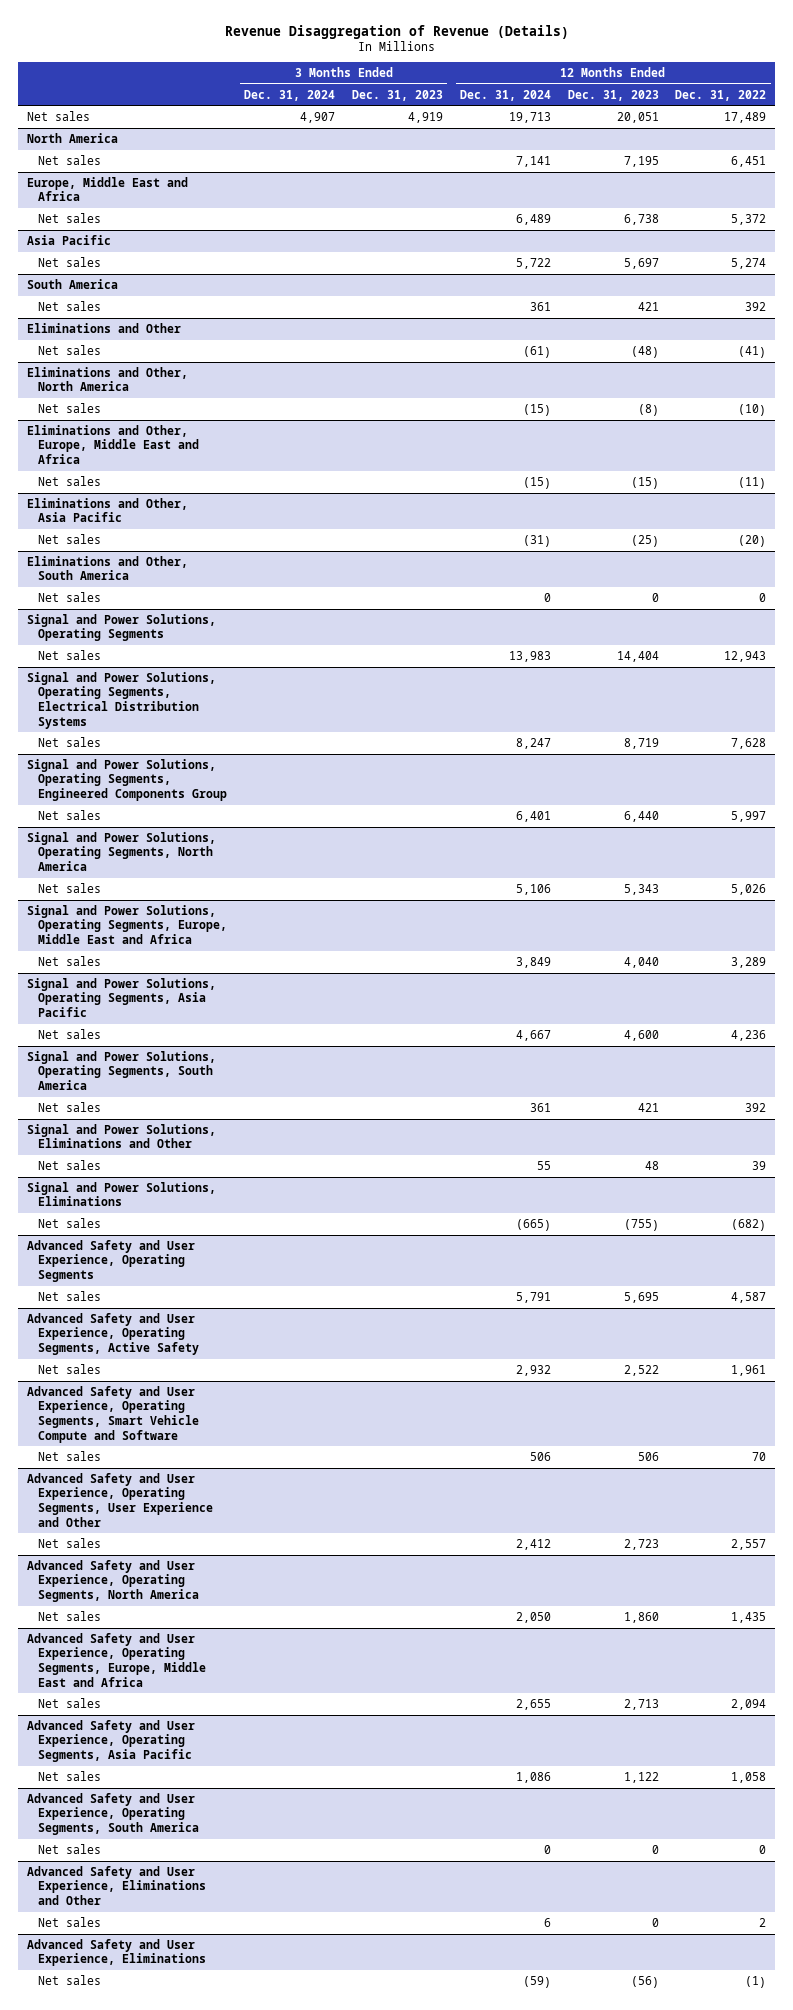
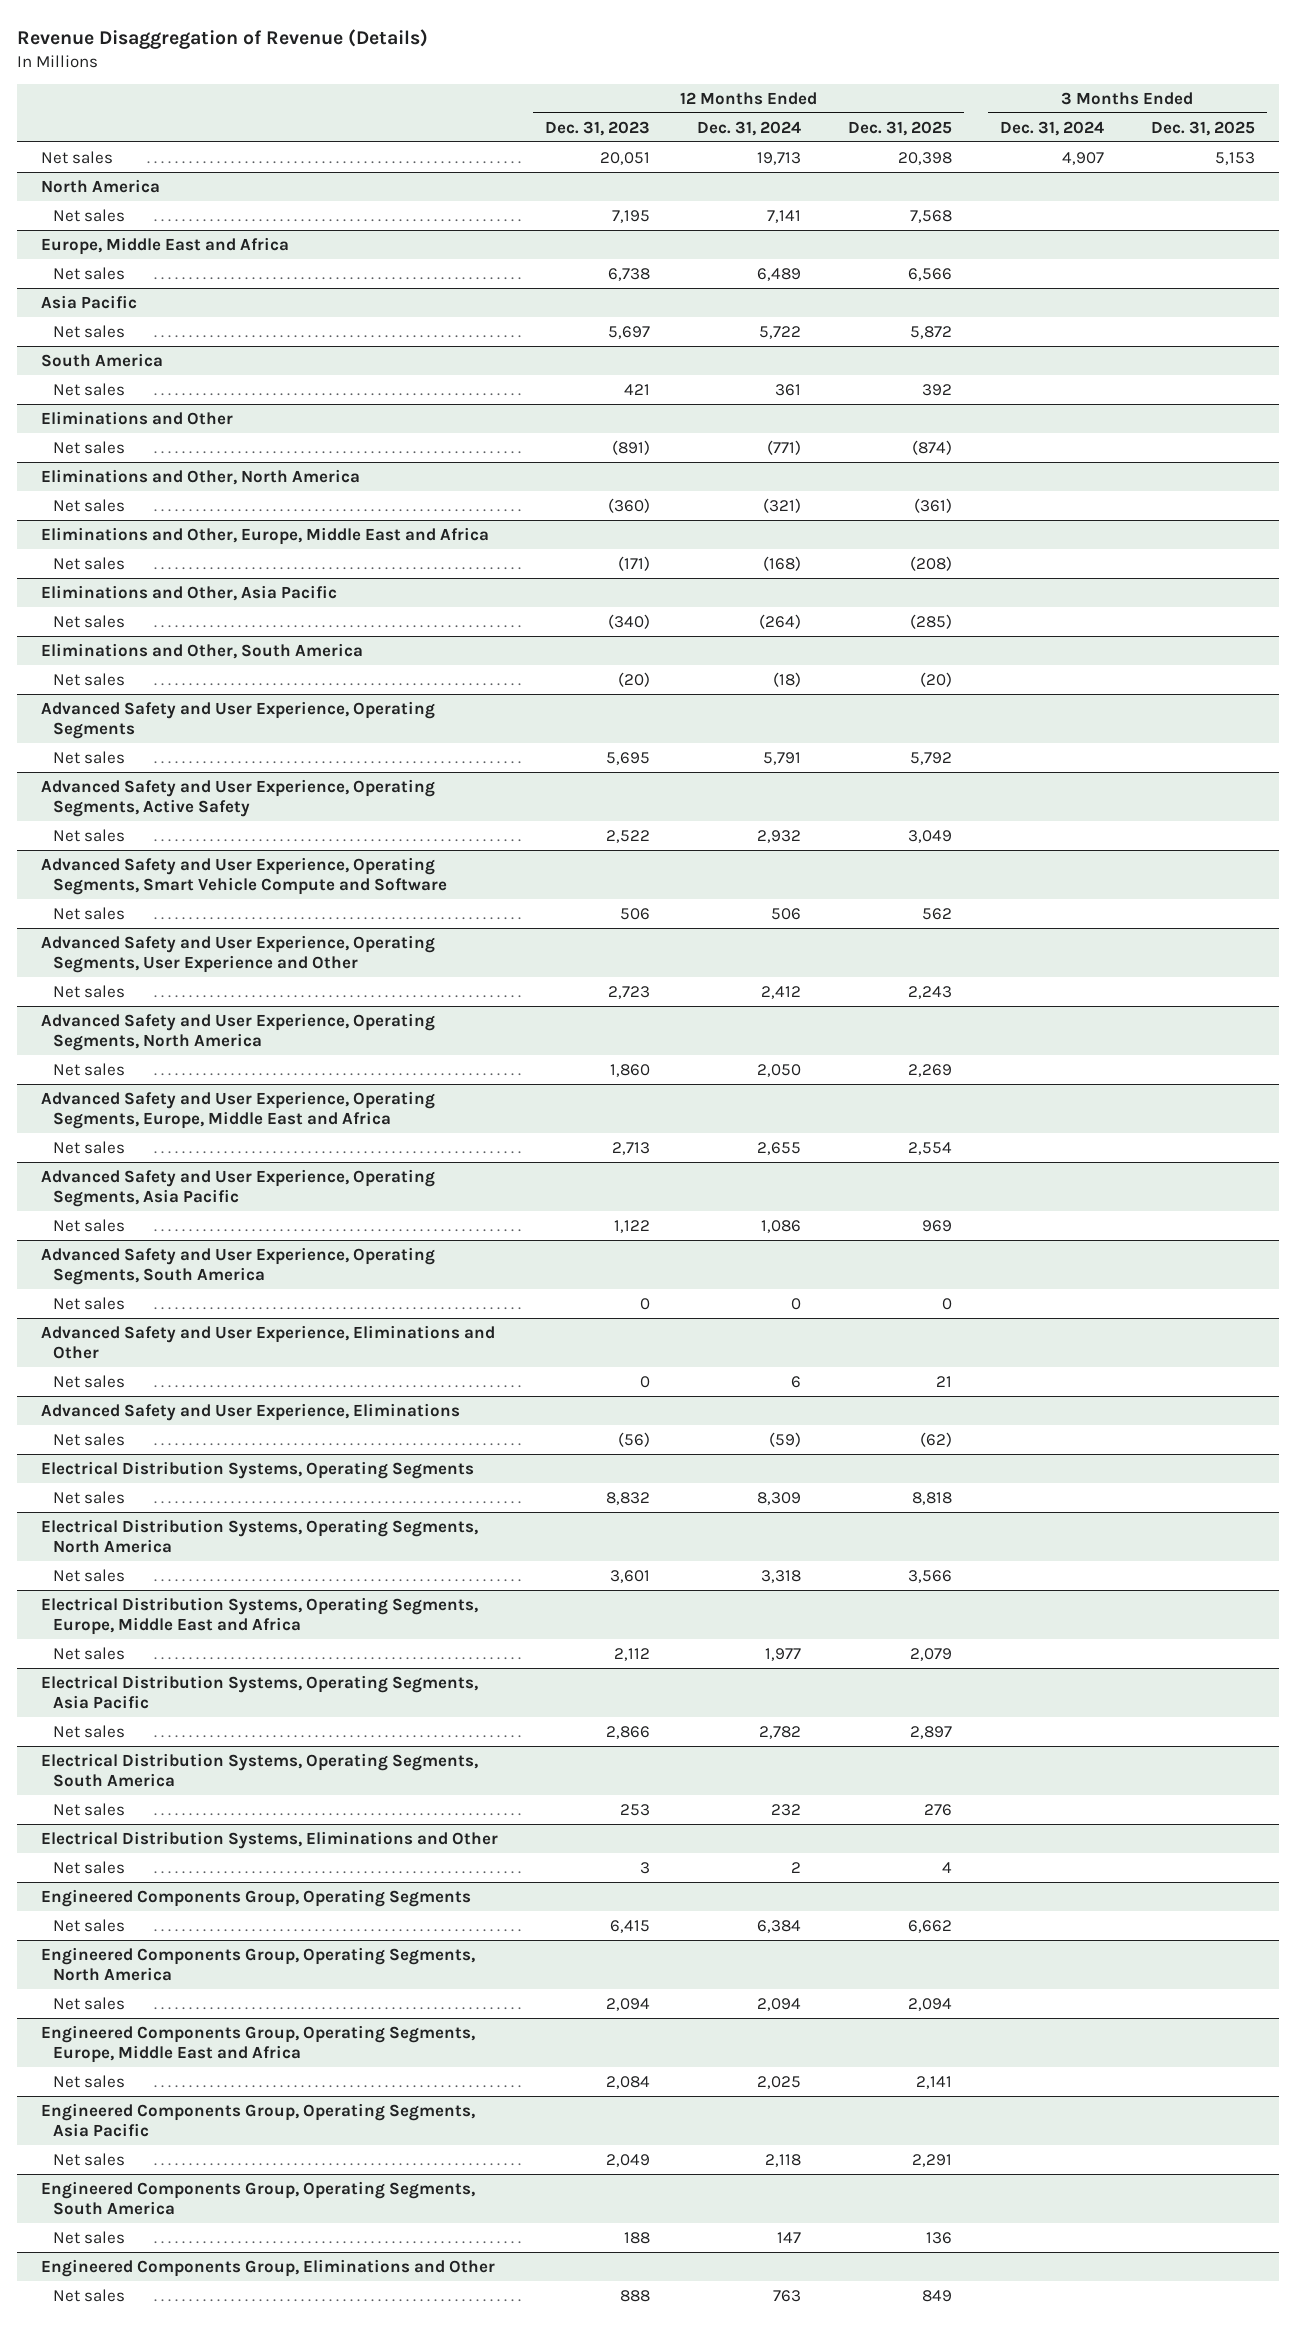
- | 3 Months Ended Dec. 31, 2024 | 3 Months Ended Dec. 31, 2023 | 12 Months Ended Dec. 31, 2024 | 12 Months Ended Dec. 31, 2023 | 12 Months Ended Dec. 31, 2022
+ | 12 Months Ended Dec. 31, 2023 | 12 Months Ended Dec. 31, 2024 | 12 Months Ended Dec. 31, 2025 | 3 Months Ended Dec. 31, 2024 | 3 Months Ended Dec. 31, 2025
@ Eliminations and Other
- Net sales | | | (61) | (48) | (41)
+ Net sales | (891) | (771) | (874) | |
@ Eliminations and Other, North America
- Net sales | | | (15) | (8) | (10)
+ Net sales | (360) | (321) | (361) | |
@ Eliminations and Other, Europe, Middle East and Africa
- Net sales | | | (15) | (15) | (11)
+ Net sales | (171) | (168) | (208) | |
@ Eliminations and Other, Asia Pacific
- Net sales | | | (31) | (25) | (20)
+ Net sales | (340) | (264) | (285) | |
@ Eliminations and Other, South America
- Net sales | | | 0 | 0 | 0
- Signal and Power Solutions, Operating Segments
- Net sales | | | 13,983 | 14,404 | 12,943
- Signal and Power Solutions, Operating Segments, Electrical Distribution Systems
- Net sales | | | 8,247 | 8,719 | 7,628
- Signal and Power Solutions, Operating Segments, Engineered Components Group
- Net sales | | | 6,401 | 6,440 | 5,997
- Signal and Power Solutions, Operating Segments, North America
- Net sales | | | 5,106 | 5,343 | 5,026
- Signal and Power Solutions, Operating Segments, Europe, Middle East and Africa
- Net sales | | | 3,849 | 4,040 | 3,289
- Signal and Power Solutions, Operating Segments, Asia Pacific
- Net sales | | | 4,667 | 4,600 | 4,236
- Signal and Power Solutions, Operating Segments, South America
- Net sales | | | 361 | 421 | 392
- Signal and Power Solutions, Eliminations and Other
- Net sales | | | 55 | 48 | 39
- Signal and Power Solutions, Eliminations
- Net sales | | | (665) | (755) | (682)
@ Eliminations and Other, South America
+ Net sales | (20) | (18) | (20) | |
+ Electrical Distribution Systems, Operating Segments
+ Net sales | 8,832 | 8,309 | 8,818 | |
+ Electrical Distribution Systems, Operating Segments, North America
+ Net sales | 3,601 | 3,318 | 3,566 | |
+ Electrical Distribution Systems, Operating Segments, Europe, Middle East and Africa
+ Net sales | 2,112 | 1,977 | 2,079 | |
+ Electrical Distribution Systems, Operating Segments, Asia Pacific
+ Net sales | 2,866 | 2,782 | 2,897 | |
+ Electrical Distribution Systems, Operating Segments, South America
+ Net sales | 253 | 232 | 276 | |
+ Electrical Distribution Systems, Eliminations and Other
+ Net sales | 3 | 2 | 4 | |
+ Engineered Components Group, Operating Segments
+ Net sales | 6,415 | 6,384 | 6,662 | |
+ Engineered Components Group, Operating Segments, North America
+ Net sales | 2,094 | 2,094 | 2,094 | |
+ Engineered Components Group, Operating Segments, Europe, Middle East and Africa
+ Net sales | 2,084 | 2,025 | 2,141 | |
+ Engineered Components Group, Operating Segments, Asia Pacific
+ Net sales | 2,049 | 2,118 | 2,291 | |
+ Engineered Components Group, Operating Segments, South America
+ Net sales | 188 | 147 | 136 | |
+ Engineered Components Group, Eliminations and Other
+ Net sales | 888 | 763 | 849 | |

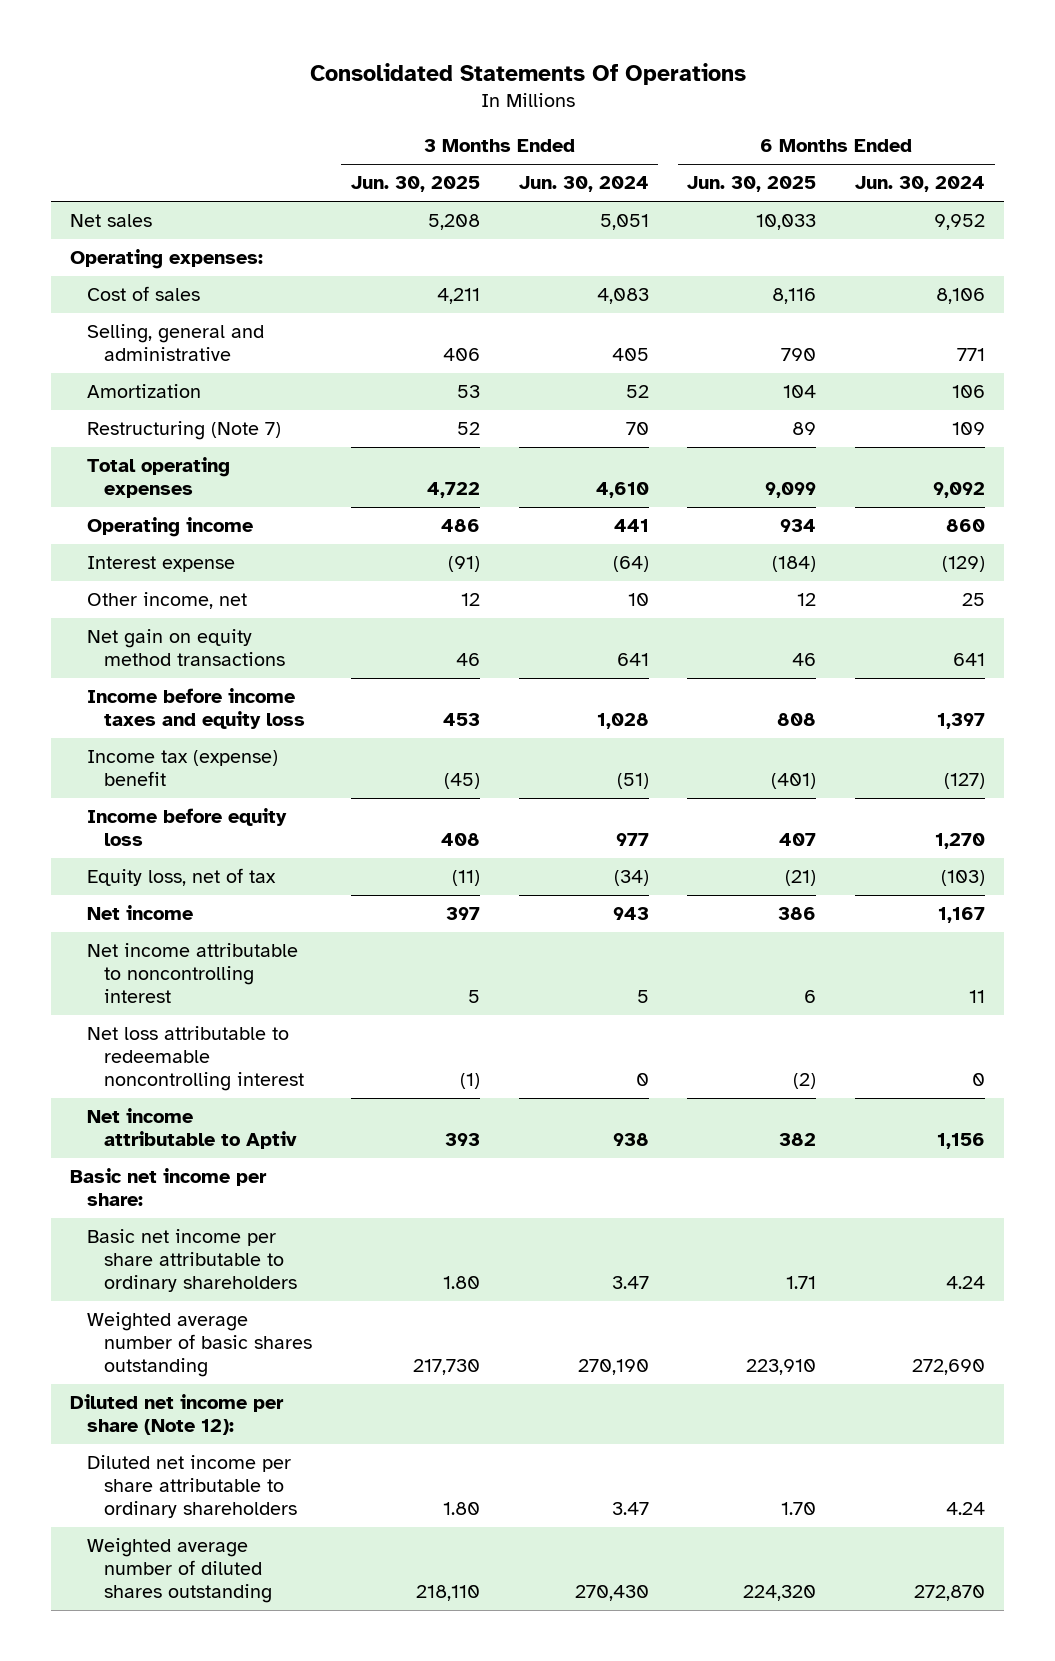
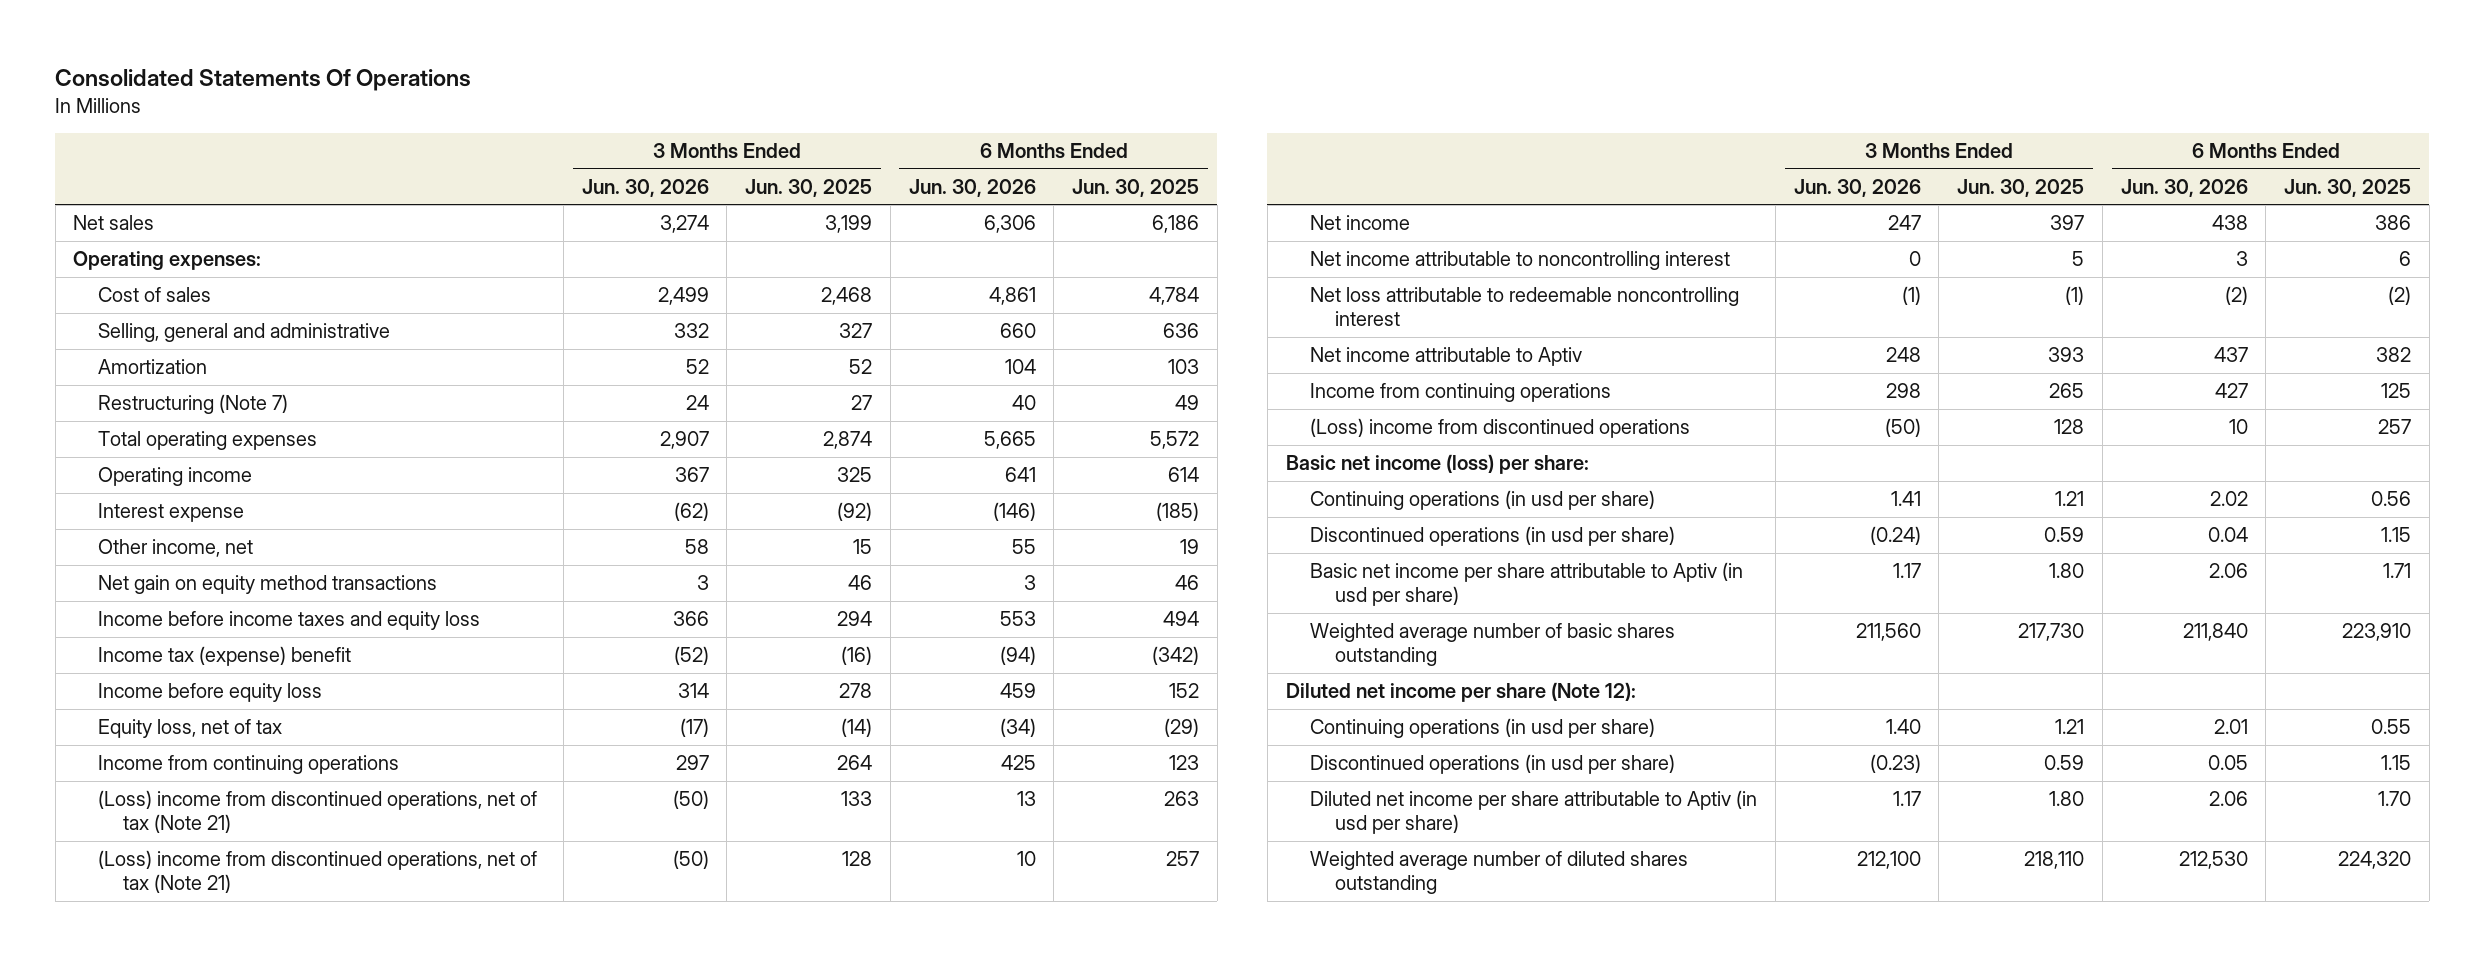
- | 3 Months Ended Jun. 30, 2025 | 3 Months Ended Jun. 30, 2024 | 6 Months Ended Jun. 30, 2025 | 6 Months Ended Jun. 30, 2024
+ | 3 Months Ended Jun. 30, 2026 | 3 Months Ended Jun. 30, 2025 | 6 Months Ended Jun. 30, 2026 | 6 Months Ended Jun. 30, 2025
- Net sales | 5,208 | 5,051 | 10,033 | 9,952
+ Net sales | 3,274 | 3,199 | 6,306 | 6,186
- Cost of sales | 4,211 | 4,083 | 8,116 | 8,106
- Selling, general and administrative | 406 | 405 | 790 | 771
- Amortization | 53 | 52 | 104 | 106
- Restructuring (Note 7) | 52 | 70 | 89 | 109
- Total operating expenses | 4,722 | 4,610 | 9,099 | 9,092
- Operating income | 486 | 441 | 934 | 860
- Interest expense | (91) | (64) | (184) | (129)
- Other income, net | 12 | 10 | 12 | 25
+ Cost of sales | 2,499 | 2,468 | 4,861 | 4,784
+ Selling, general and administrative | 332 | 327 | 660 | 636
+ Amortization | 52 | 52 | 104 | 103
+ Restructuring (Note 7) | 24 | 27 | 40 | 49
+ Total operating expenses | 2,907 | 2,874 | 5,665 | 5,572
+ Operating income | 367 | 325 | 641 | 614
+ Interest expense | (62) | (92) | (146) | (185)
+ Other income, net | 58 | 15 | 55 | 19
- Income before income taxes and equity loss | 453 | 1,028 | 808 | 1,397
- Income tax (expense) benefit | (45) | (51) | (401) | (127)
- Income before equity loss | 408 | 977 | 407 | 1,270
- Equity loss, net of tax | (11) | (34) | (21) | (103)
+ Income before income taxes and equity loss | 366 | 294 | 553 | 494
+ Income tax (expense) benefit | (52) | (16) | (94) | (342)
+ Income before equity loss | 314 | 278 | 459 | 152
+ Equity loss, net of tax | (17) | (14) | (34) | (29)
+ Income from continuing operations | 297 | 264 | 425 | 123
+ (Loss) income from discontinued operations, net of tax (Note 21) | (50) | 133 | 13 | 263
+ (Loss) income from discontinued operations, net of tax (Note 21) | (50) | 128 | 10 | 257
- Basic net income per share:
- Basic net income per share attributable to ordinary shareholders | 1.80 | 3.47 | 1.71 | 4.24
+ Income from continuing operations | 298 | 265 | 427 | 125
+ (Loss) income from discontinued operations | (50) | 128 | 10 | 257
+ Basic net income (loss) per share:
+ Continuing operations (in usd per share) | 1.41 | 1.21 | 2.02 | 0.56
+ Discontinued operations (in usd per share) | (0.24) | 0.59 | 0.04 | 1.15
+ Basic net income per share attributable to Aptiv (in usd per share) | 1.17 | 1.80 | 2.06 | 1.71
- Diluted net income per share attributable to ordinary shareholders | 1.80 | 3.47 | 1.70 | 4.24
+ Continuing operations (in usd per share) | 1.40 | 1.21 | 2.01 | 0.55
+ Discontinued operations (in usd per share) | (0.23) | 0.59 | 0.05 | 1.15
+ Diluted net income per share attributable to Aptiv (in usd per share) | 1.17 | 1.80 | 2.06 | 1.70

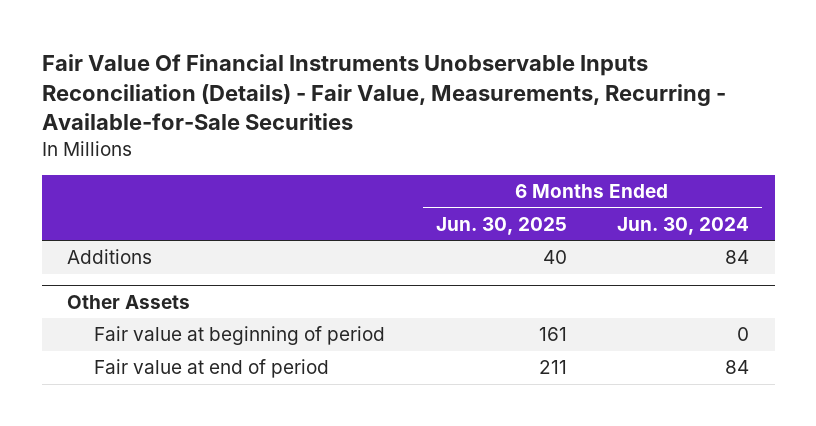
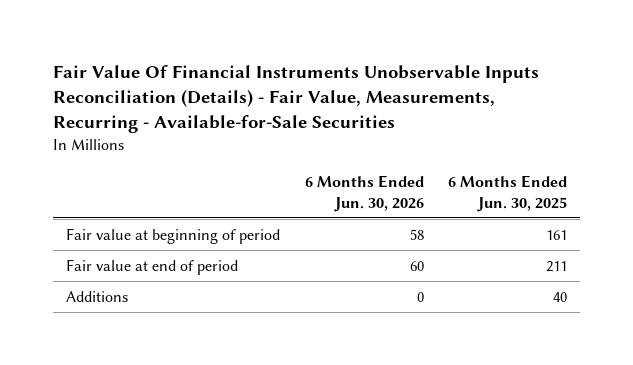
- | 6 Months Ended Jun. 30, 2025 | 6 Months Ended Jun. 30, 2024
+ | 6 Months Ended Jun. 30, 2026 | 6 Months Ended Jun. 30, 2025
- Other Assets
moved down: Additions | 0 | 40

